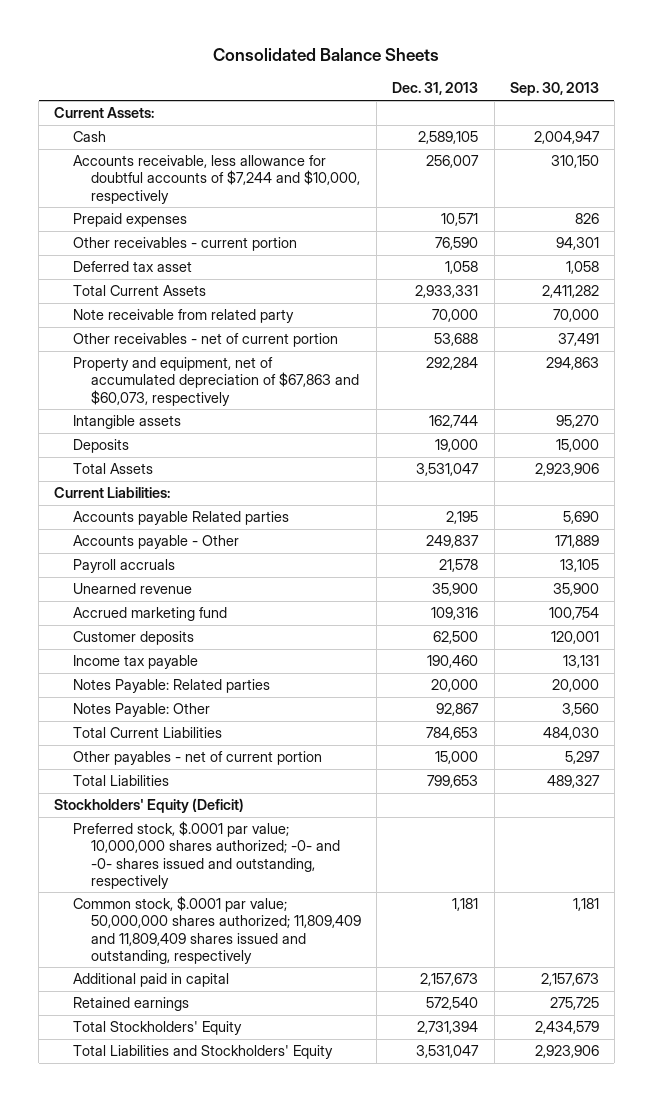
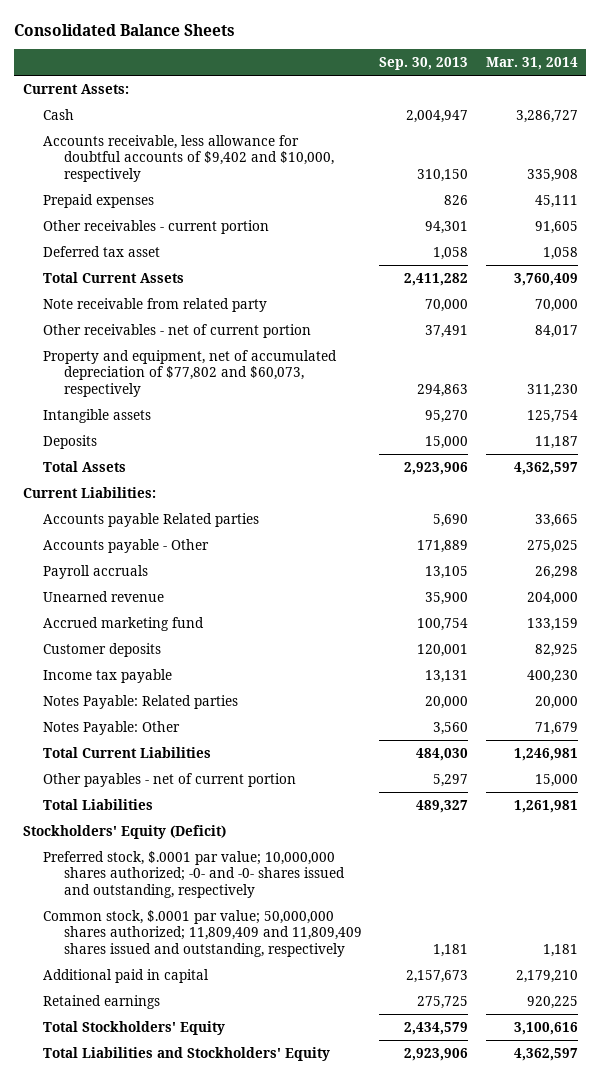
- | Dec. 31, 2013 | Sep. 30, 2013
+ | Sep. 30, 2013 | Mar. 31, 2014
- Accounts receivable, less allowance for doubtful accounts of $7,244 and $10,000, respectively | 256,007 | 310,150
+ Accounts receivable, less allowance for doubtful accounts of $9,402 and $10,000, respectively | 310,150 | 335,908
- Property and equipment, net of accumulated depreciation of $67,863 and $60,073, respectively | 292,284 | 294,863
+ Property and equipment, net of accumulated depreciation of $77,802 and $60,073, respectively | 294,863 | 311,230

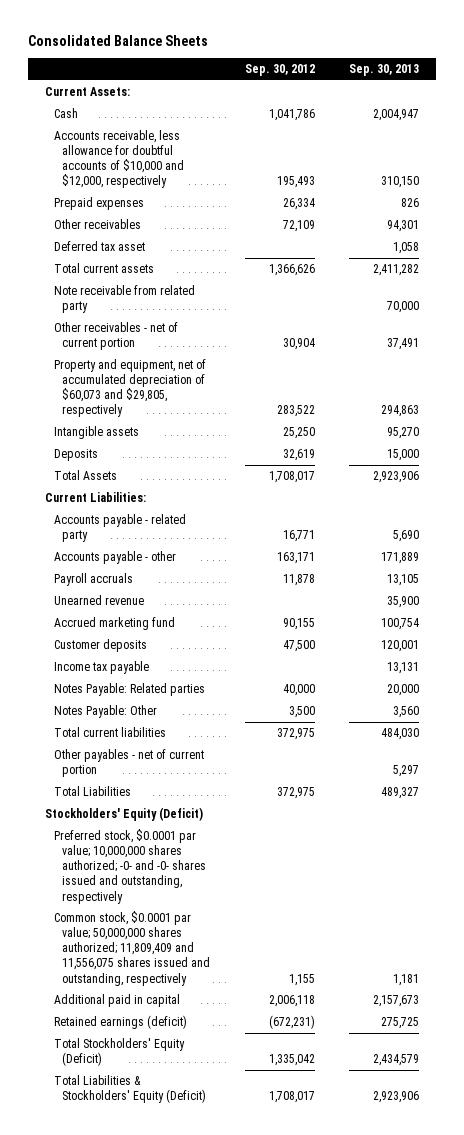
- | Sep. 30, 2013 | Mar. 31, 2014
+ | Sep. 30, 2012 | Sep. 30, 2013
- Accounts receivable, less allowance for doubtful accounts of $9,402 and $10,000, respectively | 310,150 | 335,908
+ Accounts receivable, less allowance for doubtful accounts of $10,000 and $12,000, respectively | 195,493 | 310,150
- Other receivables - current portion | 94,301 | 91,605
+ Other receivables | 72,109 | 94,301
- Total Current Assets | 2,411,282 | 3,760,409
+ Total current assets | 1,366,626 | 2,411,282
- Property and equipment, net of accumulated depreciation of $77,802 and $60,073, respectively | 294,863 | 311,230
+ Property and equipment, net of accumulated depreciation of $60,073 and $29,805, respectively | 283,522 | 294,863
- Accounts payable Related parties | 5,690 | 33,665
- Accounts payable - Other | 171,889 | 275,025
+ Accounts payable - related party | 16,771 | 5,690
+ Accounts payable - other | 163,171 | 171,889
- Total Current Liabilities | 484,030 | 1,246,981
+ Total current liabilities | 372,975 | 484,030
- Preferred stock, $.0001 par value; 10,000,000 shares authorized; -0- and -0- shares issued and outstanding, respectively
- Common stock, $.0001 par value; 50,000,000 shares authorized; 11,809,409 and 11,809,409 shares issued and outstanding, respectively | 1,181 | 1,181
+ Preferred stock, $0.0001 par value; 10,000,000 shares authorized; -0- and -0- shares issued and outstanding, respectively
+ Common stock, $0.0001 par value; 50,000,000 shares authorized; 11,809,409 and 11,556,075 shares issued and outstanding, respectively | 1,155 | 1,181
- Retained earnings | 275,725 | 920,225
- Total Stockholders' Equity | 2,434,579 | 3,100,616
- Total Liabilities and Stockholders' Equity | 2,923,906 | 4,362,597
+ Retained earnings (deficit) | (672,231) | 275,725
+ Total Stockholders' Equity (Deficit) | 1,335,042 | 2,434,579
+ Total Liabilities & Stockholders' Equity (Deficit) | 1,708,017 | 2,923,906

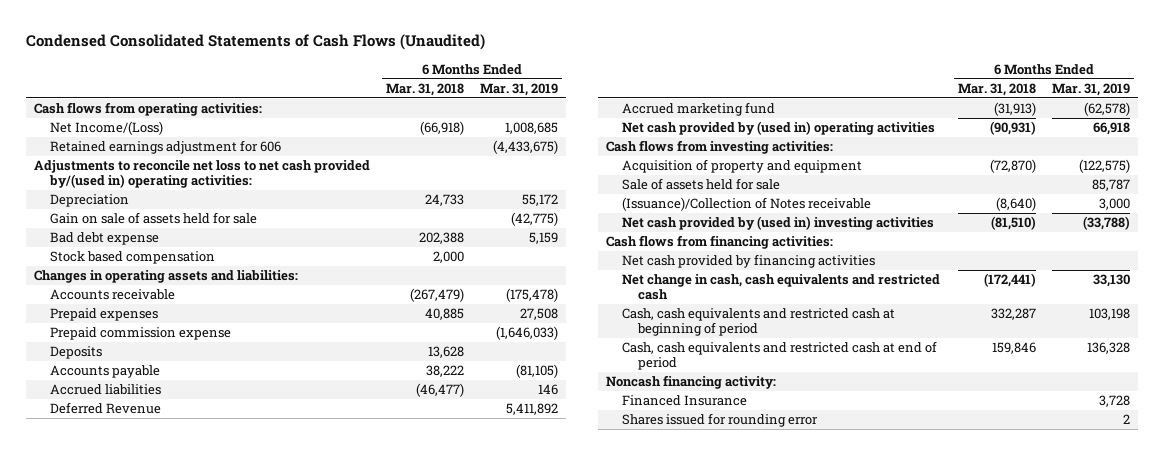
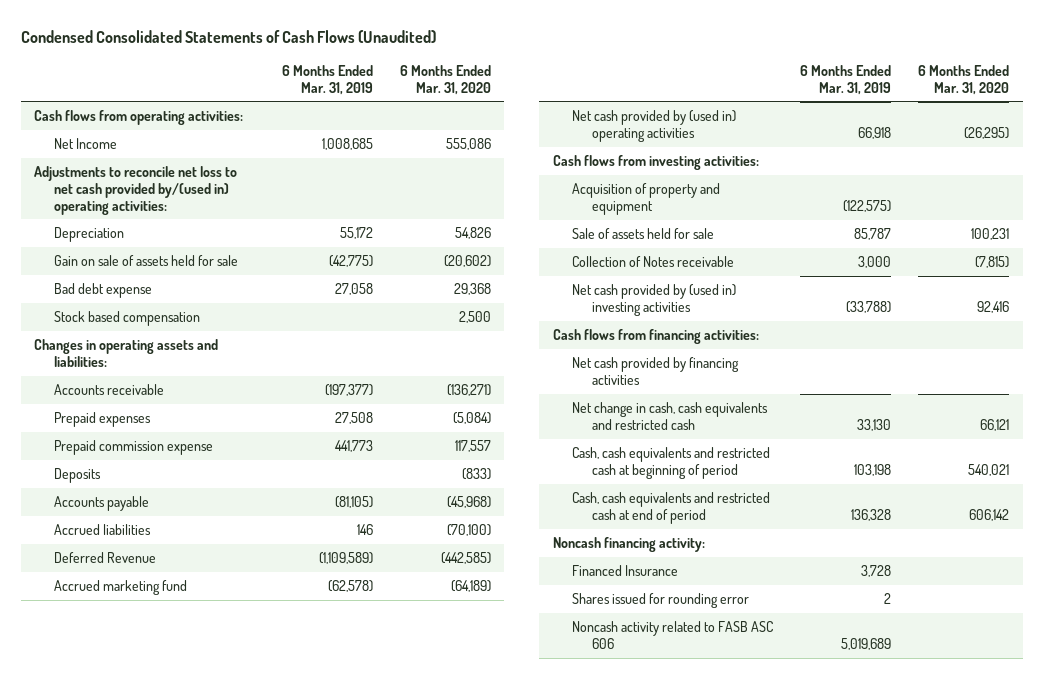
- | 6 Months Ended Mar. 31, 2018 | 6 Months Ended Mar. 31, 2019
+ | 6 Months Ended Mar. 31, 2019 | 6 Months Ended Mar. 31, 2020
- Net Income/(Loss) | (66,918) | 1,008,685
- Retained earnings adjustment for 606 | | (4,433,675)
+ Net Income | 1,008,685 | 555,086
- Bad debt expense | 202,388 | 5,159
+ Bad debt expense | 27,058 | 29,368
- Accounts receivable | (267,479) | (175,478)
+ Accounts receivable | (197,377) | (136,271)
- Prepaid commission expense | | (1,646,033)
+ Prepaid commission expense | 441,773 | 117,557
- Deferred Revenue | | 5,411,892
+ Deferred Revenue | (1,109,589) | (442,585)
- (Issuance)/Collection of Notes receivable | (8,640) | 3,000
+ Collection of Notes receivable | 3,000 | (7,815)
+ Noncash activity related to FASB ASC 606 | 5,019,689 |

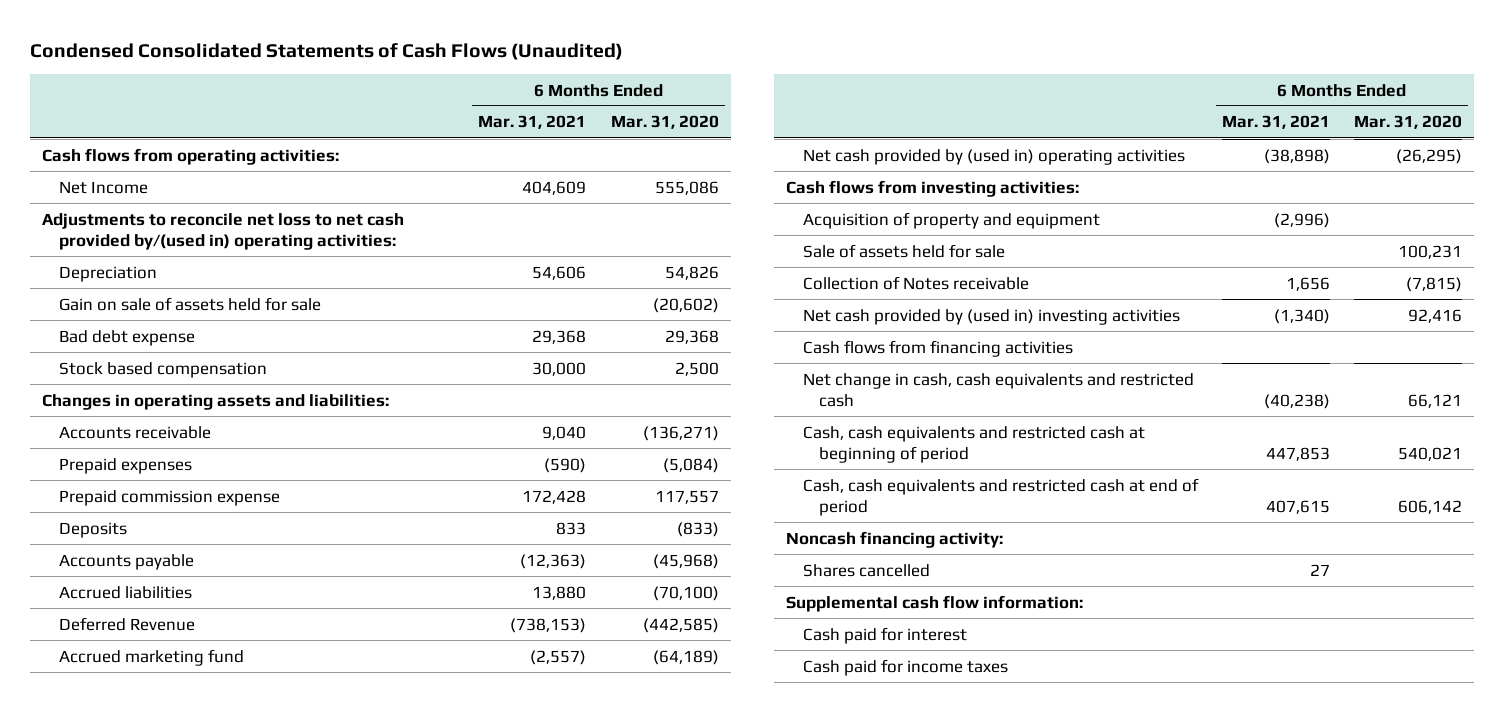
- | 6 Months Ended Mar. 31, 2019 | 6 Months Ended Mar. 31, 2020
+ | 6 Months Ended Mar. 31, 2021 | 6 Months Ended Mar. 31, 2020
- Cash flows from financing activities:
- Net cash provided by financing activities
+ Cash flows from financing activities
- Financed Insurance | 3,728 |
- Shares issued for rounding error | 2 |
- Noncash activity related to FASB ASC 606 | 5,019,689 |
+ Shares cancelled | 27 |
+ Supplemental cash flow information:
+ Cash paid for interest
+ Cash paid for income taxes

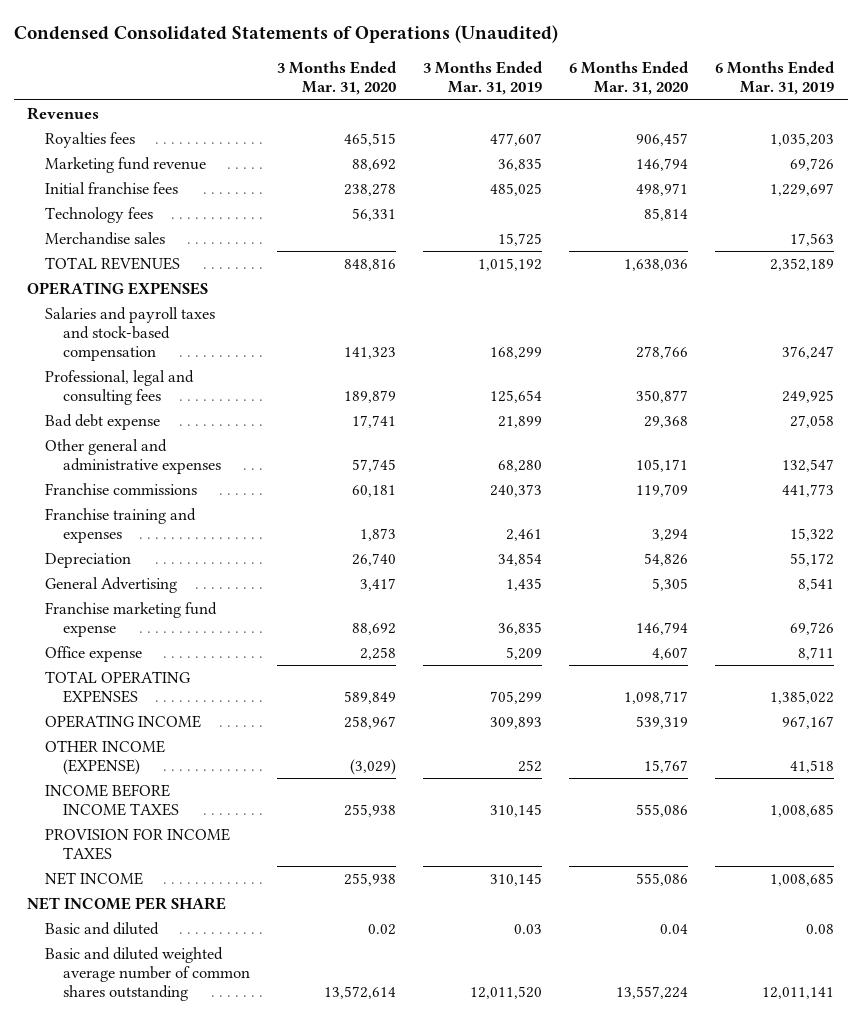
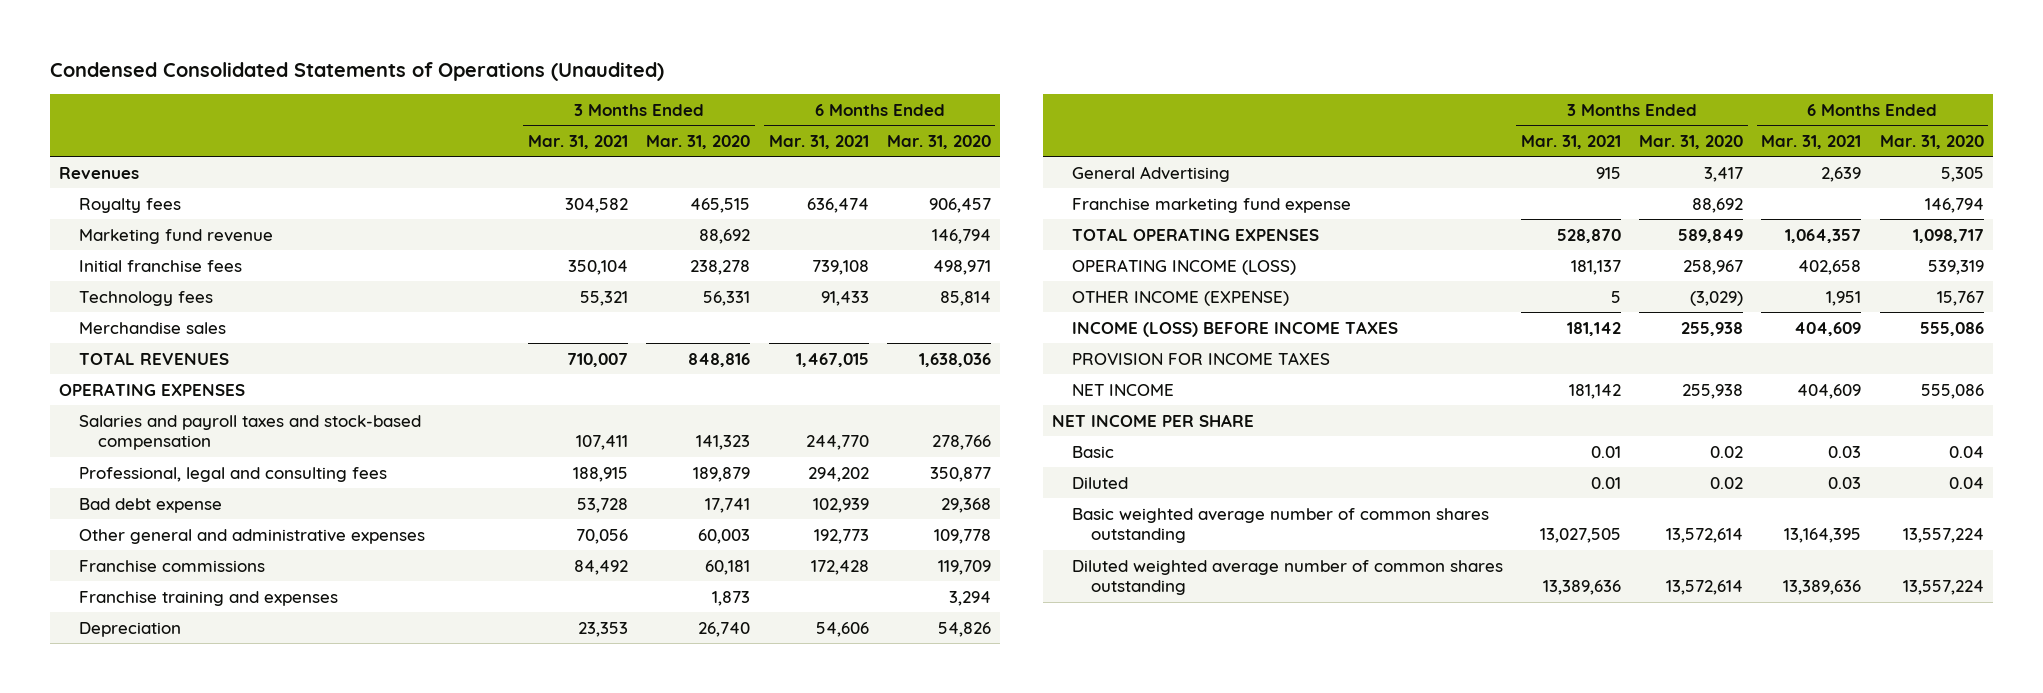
- | 3 Months Ended Mar. 31, 2020 | 3 Months Ended Mar. 31, 2019 | 6 Months Ended Mar. 31, 2020 | 6 Months Ended Mar. 31, 2019
+ | 3 Months Ended Mar. 31, 2021 | 3 Months Ended Mar. 31, 2020 | 6 Months Ended Mar. 31, 2021 | 6 Months Ended Mar. 31, 2020
- Royalties fees | 465,515 | 477,607 | 906,457 | 1,035,203
+ Royalty fees | 304,582 | 465,515 | 636,474 | 906,457
- Other general and administrative expenses | 57,745 | 68,280 | 105,171 | 132,547
+ Other general and administrative expenses | 70,056 | 60,003 | 192,773 | 109,778
- Office expense | 2,258 | 5,209 | 4,607 | 8,711
- OPERATING INCOME | 258,967 | 309,893 | 539,319 | 967,167
+ OPERATING INCOME (LOSS) | 181,137 | 258,967 | 402,658 | 539,319
- INCOME BEFORE INCOME TAXES | 255,938 | 310,145 | 555,086 | 1,008,685
+ INCOME (LOSS) BEFORE INCOME TAXES | 181,142 | 255,938 | 404,609 | 555,086
- Basic and diluted | 0.02 | 0.03 | 0.04 | 0.08
- Basic and diluted weighted average number of common shares outstanding | 13,572,614 | 12,011,520 | 13,557,224 | 12,011,141
+ Basic | 0.01 | 0.02 | 0.03 | 0.04
+ Diluted | 0.01 | 0.02 | 0.03 | 0.04
+ Basic weighted average number of common shares outstanding | 13,027,505 | 13,572,614 | 13,164,395 | 13,557,224
+ Diluted weighted average number of common shares outstanding | 13,389,636 | 13,572,614 | 13,389,636 | 13,557,224

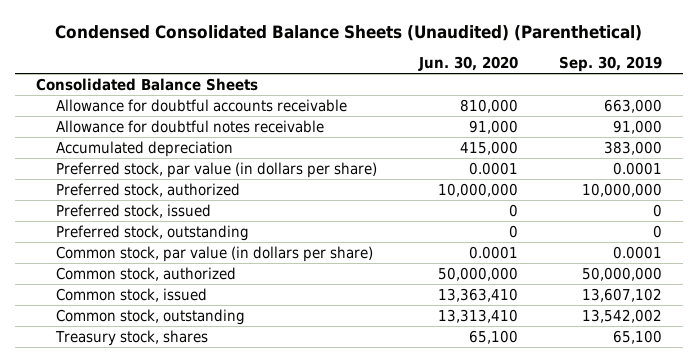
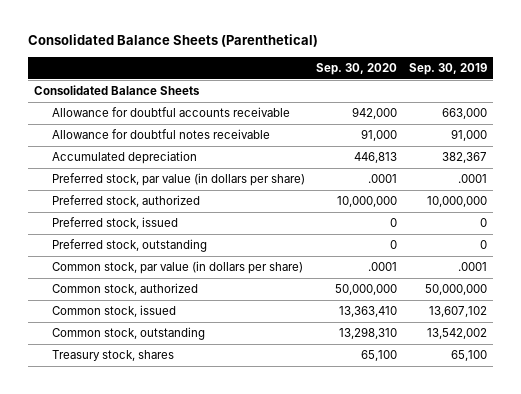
- Condensed Consolidated Balance Sheets (Unaudited) (Parenthetical)
+ Consolidated Balance Sheets (Parenthetical)
- | Jun. 30, 2020 | Sep. 30, 2019
+ | Sep. 30, 2020 | Sep. 30, 2019
- Accumulated depreciation | 415,000 | 383,000
- Preferred stock, par value (in dollars per share) | 0.0001 | 0.0001
+ Accumulated depreciation | 446,813 | 382,367
+ Preferred stock, par value (in dollars per share) | .0001 | .0001
- Common stock, par value (in dollars per share) | 0.0001 | 0.0001
+ Common stock, par value (in dollars per share) | .0001 | .0001

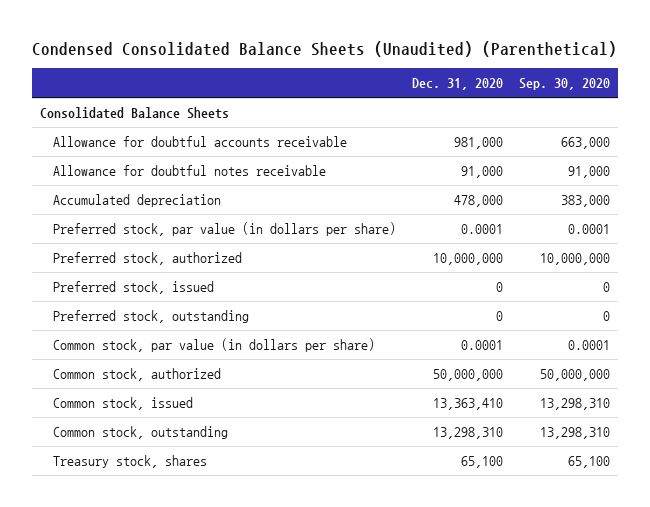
- Consolidated Balance Sheets (Parenthetical)
+ Condensed Consolidated Balance Sheets (Unaudited) (Parenthetical)
- | Sep. 30, 2020 | Sep. 30, 2019
+ | Dec. 31, 2020 | Sep. 30, 2020
- Allowance for doubtful accounts receivable | 942,000 | 663,000
+ Allowance for doubtful accounts receivable | 981,000 | 663,000
- Accumulated depreciation | 446,813 | 382,367
- Preferred stock, par value (in dollars per share) | .0001 | .0001
+ Accumulated depreciation | 478,000 | 383,000
+ Preferred stock, par value (in dollars per share) | 0.0001 | 0.0001
- Common stock, par value (in dollars per share) | .0001 | .0001
+ Common stock, par value (in dollars per share) | 0.0001 | 0.0001
- Common stock, issued | 13,363,410 | 13,607,102
+ Common stock, issued | 13,363,410 | 13,298,310

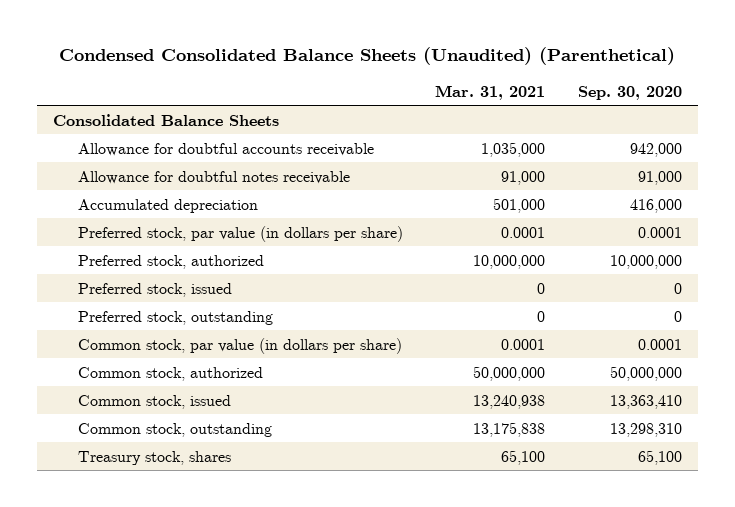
- | Dec. 31, 2020 | Sep. 30, 2020
+ | Mar. 31, 2021 | Sep. 30, 2020
- Allowance for doubtful accounts receivable | 981,000 | 663,000
+ Allowance for doubtful accounts receivable | 1,035,000 | 942,000
- Accumulated depreciation | 478,000 | 383,000
+ Accumulated depreciation | 501,000 | 416,000
- Common stock, issued | 13,363,410 | 13,298,310
+ Common stock, issued | 13,240,938 | 13,363,410

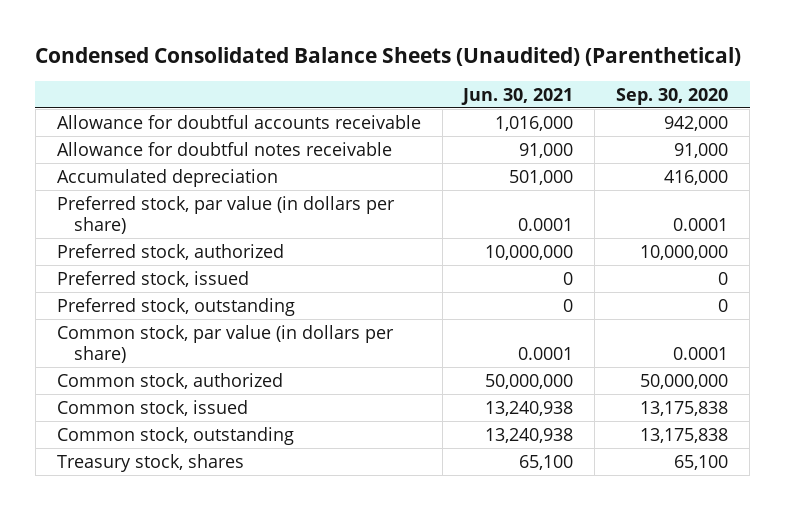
- | Mar. 31, 2021 | Sep. 30, 2020
+ | Jun. 30, 2021 | Sep. 30, 2020
- Consolidated Balance Sheets
- Common stock, issued | 13,240,938 | 13,363,410
- Common stock, outstanding | 13,175,838 | 13,298,310
+ Common stock, issued | 13,240,938 | 13,175,838
+ Common stock, outstanding | 13,240,938 | 13,175,838

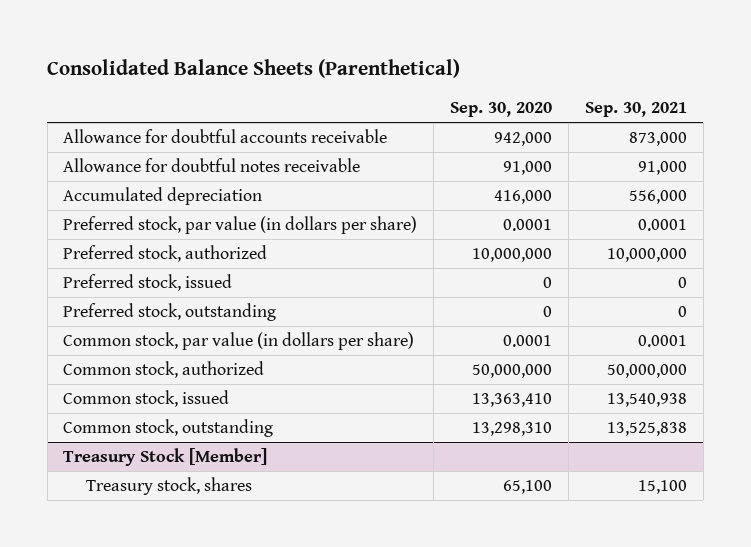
- Condensed Consolidated Balance Sheets (Unaudited) (Parenthetical)
+ Consolidated Balance Sheets (Parenthetical)
- | Jun. 30, 2021 | Sep. 30, 2020
+ | Sep. 30, 2020 | Sep. 30, 2021
- Common stock, issued | 13,240,938 | 13,175,838
- Common stock, outstanding | 13,240,938 | 13,175,838
+ Common stock, issued | 13,363,410 | 13,540,938
+ Common stock, outstanding | 13,298,310 | 13,525,838
+ Treasury Stock [Member]

